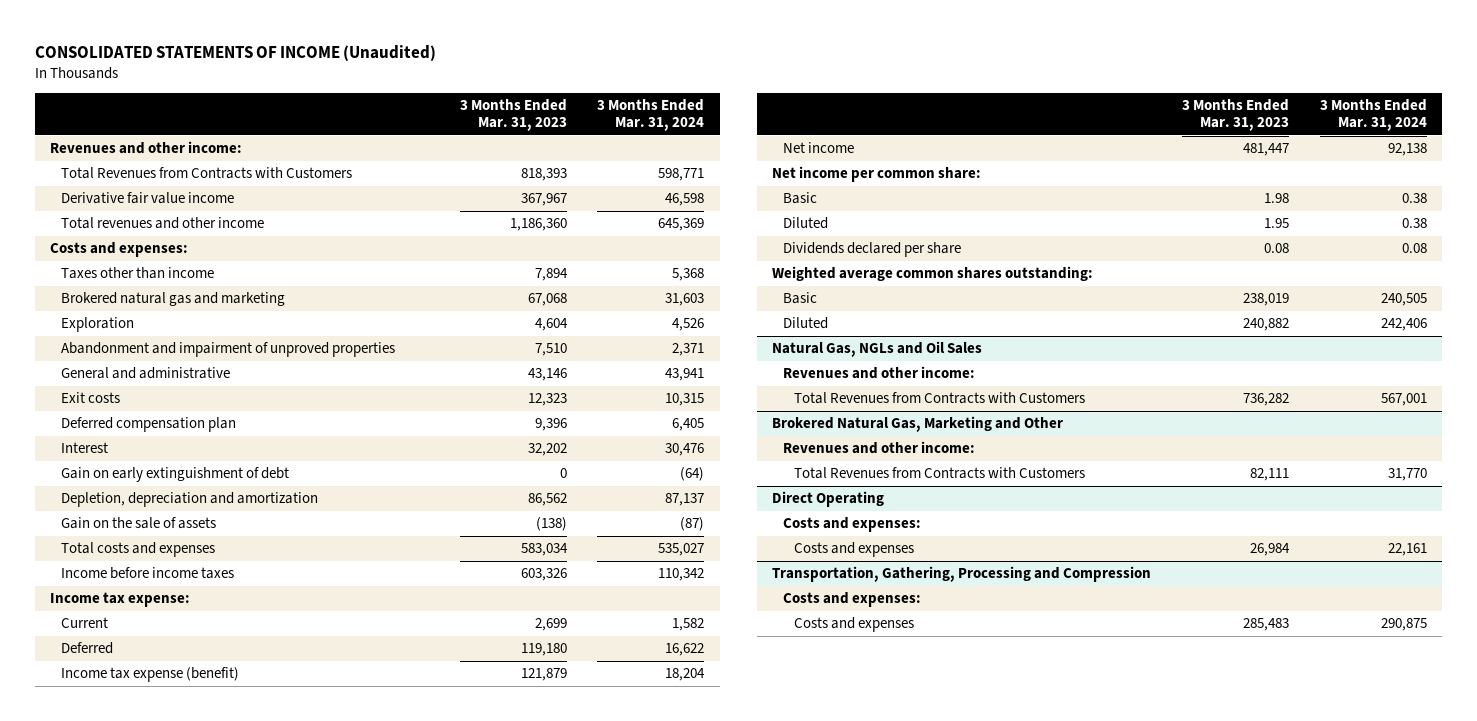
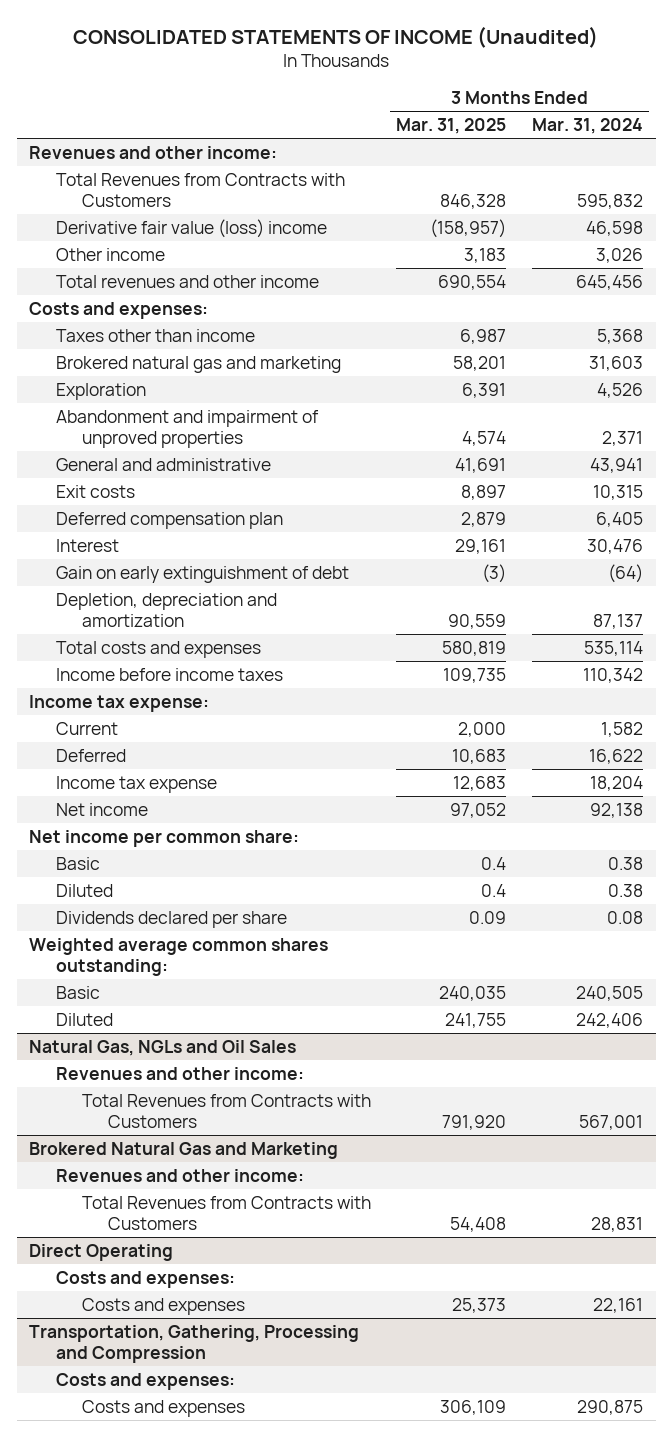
- | 3 Months Ended Mar. 31, 2023 | 3 Months Ended Mar. 31, 2024
+ | 3 Months Ended Mar. 31, 2025 | 3 Months Ended Mar. 31, 2024
- Total Revenues from Contracts with Customers | 818,393 | 598,771
- Derivative fair value income | 367,967 | 46,598
- Total revenues and other income | 1,186,360 | 645,369
+ Total Revenues from Contracts with Customers | 846,328 | 595,832
+ Derivative fair value (loss) income | (158,957) | 46,598
+ Other income | 3,183 | 3,026
+ Total revenues and other income | 690,554 | 645,456
- Gain on the sale of assets | (138) | (87)
- Total costs and expenses | 583,034 | 535,027
+ Total costs and expenses | 580,819 | 535,114
- Income tax expense (benefit) | 121,879 | 18,204
+ Income tax expense | 12,683 | 18,204
- Brokered Natural Gas, Marketing and Other
+ Brokered Natural Gas and Marketing
- Total Revenues from Contracts with Customers | 82,111 | 31,770
+ Total Revenues from Contracts with Customers | 54,408 | 28,831

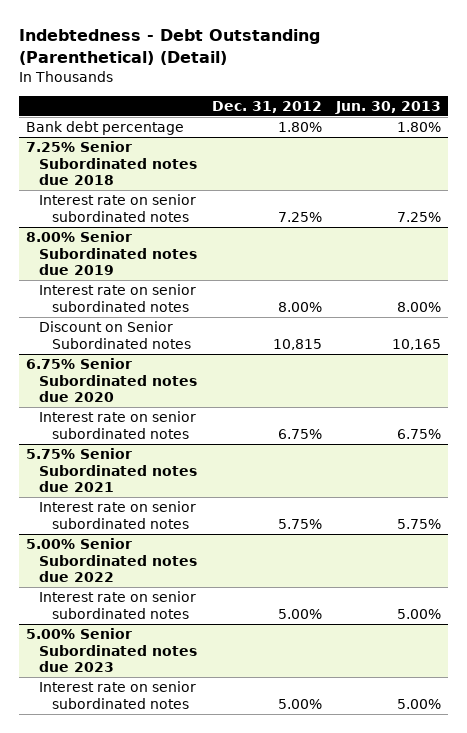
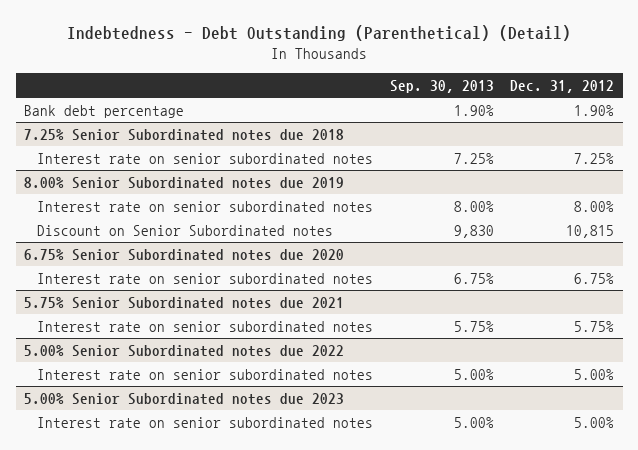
- | Dec. 31, 2012 | Jun. 30, 2013
+ | Sep. 30, 2013 | Dec. 31, 2012
- Bank debt percentage | 1.80% | 1.80%
+ Bank debt percentage | 1.90% | 1.90%

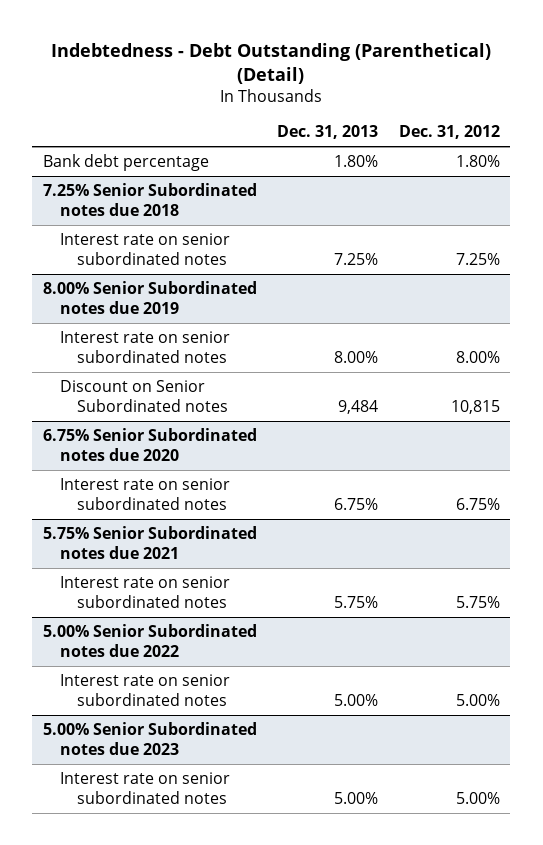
- | Sep. 30, 2013 | Dec. 31, 2012
+ | Dec. 31, 2013 | Dec. 31, 2012
- Bank debt percentage | 1.90% | 1.90%
+ Bank debt percentage | 1.80% | 1.80%

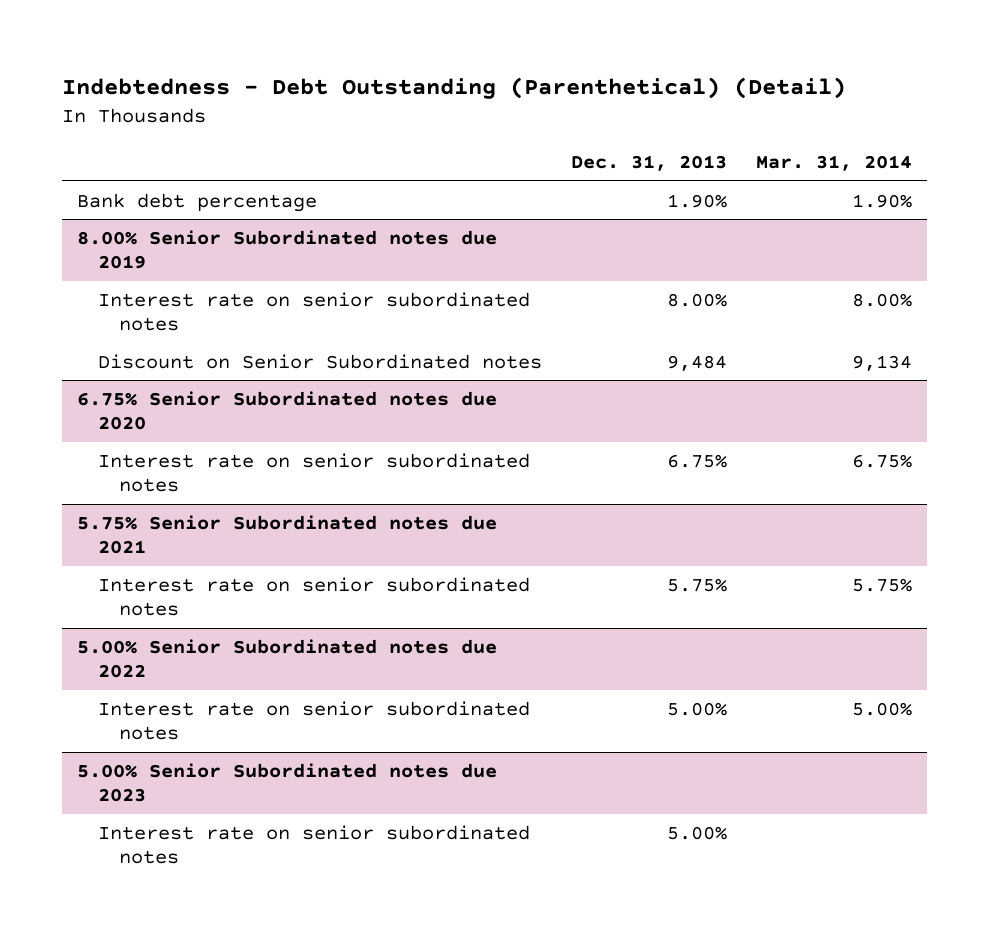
- | Dec. 31, 2013 | Dec. 31, 2012
+ | Dec. 31, 2013 | Mar. 31, 2014
- Bank debt percentage | 1.80% | 1.80%
- 7.25% Senior Subordinated notes due 2018
- Interest rate on senior subordinated notes | 7.25% | 7.25%
+ Bank debt percentage | 1.90% | 1.90%

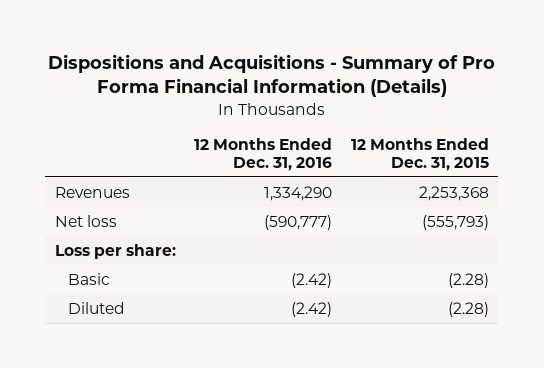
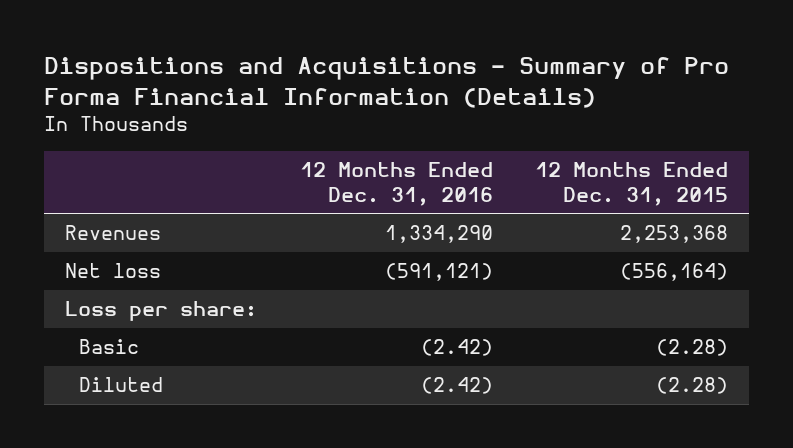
- Net loss | (590,777) | (555,793)
+ Net loss | (591,121) | (556,164)

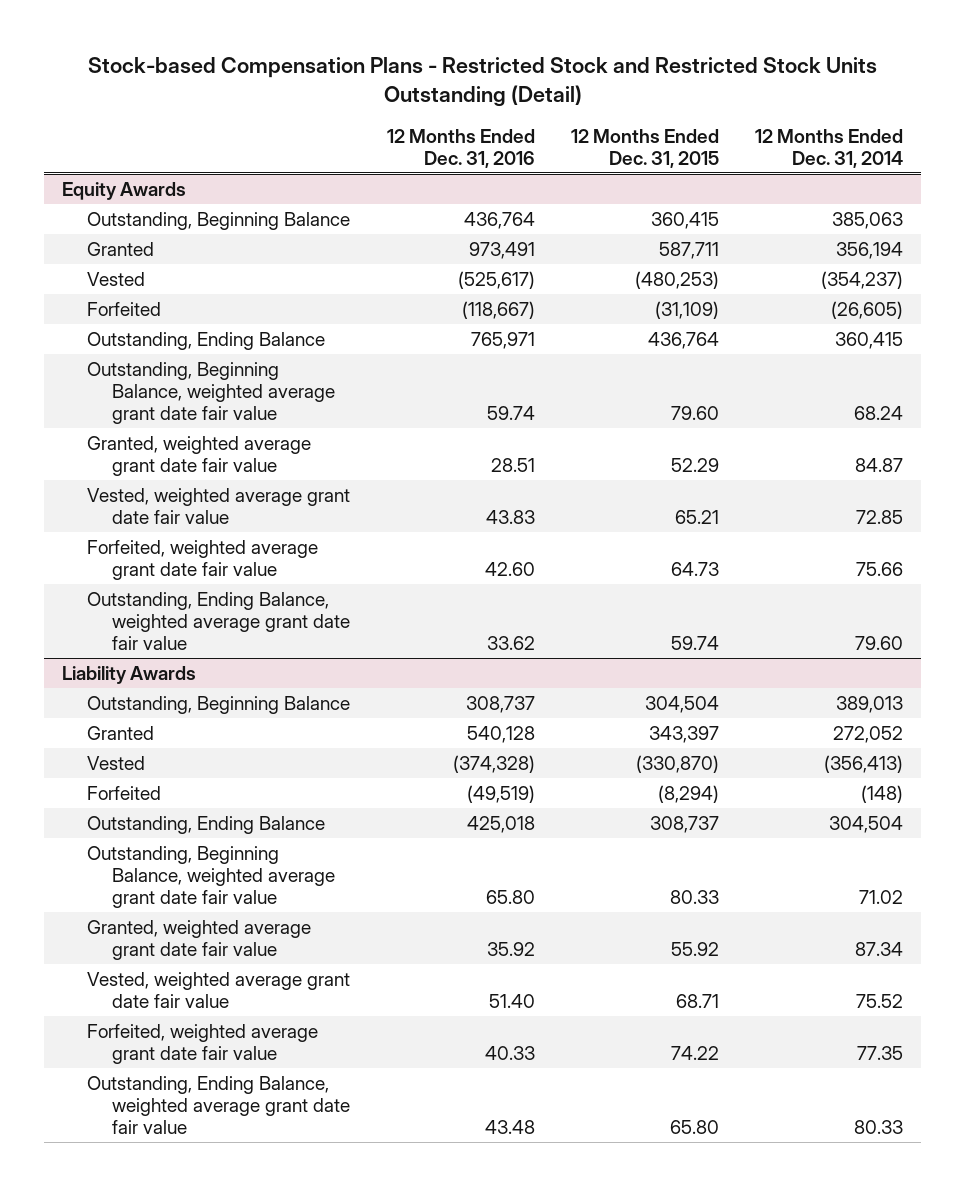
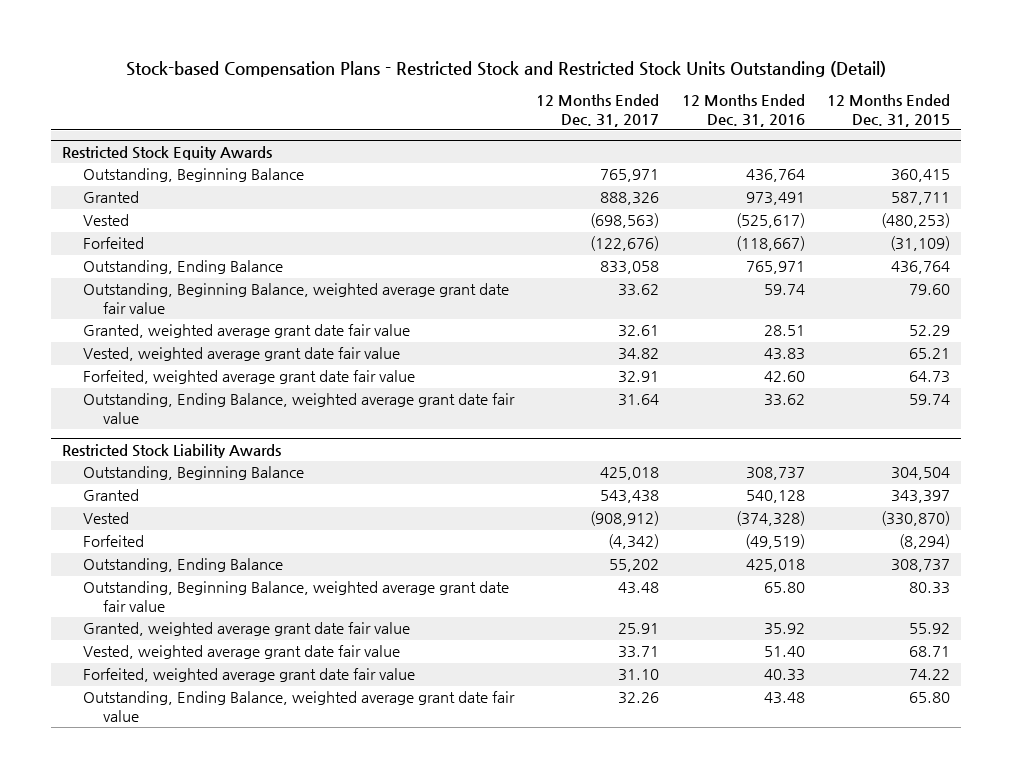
- | 12 Months Ended Dec. 31, 2016 | 12 Months Ended Dec. 31, 2015 | 12 Months Ended Dec. 31, 2014
+ | 12 Months Ended Dec. 31, 2017 | 12 Months Ended Dec. 31, 2016 | 12 Months Ended Dec. 31, 2015
- Equity Awards
+ Restricted Stock Equity Awards
- Liability Awards
+ Restricted Stock Liability Awards

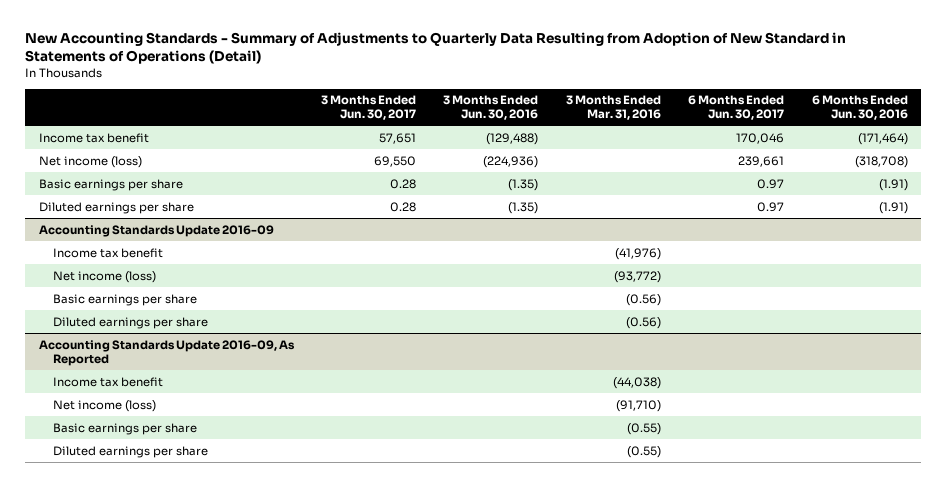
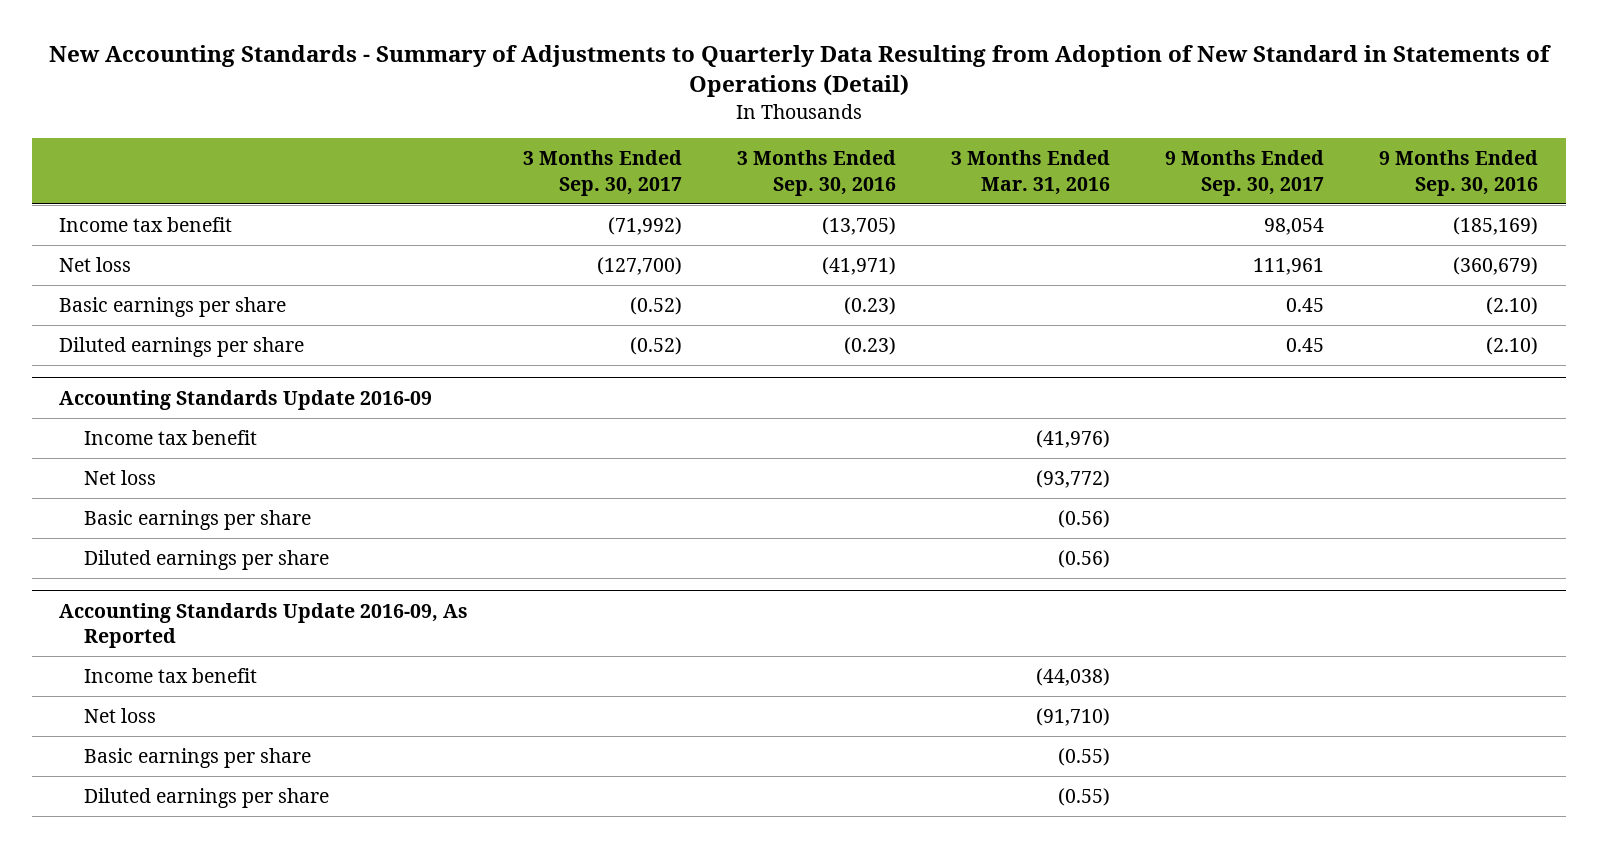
- | 3 Months Ended Jun. 30, 2017 | 3 Months Ended Jun. 30, 2016 | 3 Months Ended Mar. 31, 2016 | 6 Months Ended Jun. 30, 2017 | 6 Months Ended Jun. 30, 2016
+ | 3 Months Ended Sep. 30, 2017 | 3 Months Ended Sep. 30, 2016 | 3 Months Ended Mar. 31, 2016 | 9 Months Ended Sep. 30, 2017 | 9 Months Ended Sep. 30, 2016
- Net income (loss) | 69,550 | (224,936) | | 239,661 | (318,708)
+ Net loss | (127,700) | (41,971) | | 111,961 | (360,679)
@ Accounting Standards Update 2016-09
- Net income (loss) | | | (93,772) | |
+ Net loss | | | (93,772) | |
@ Accounting Standards Update 2016-09, As Reported
- Net income (loss) | | | (91,710) | |
+ Net loss | | | (91,710) | |

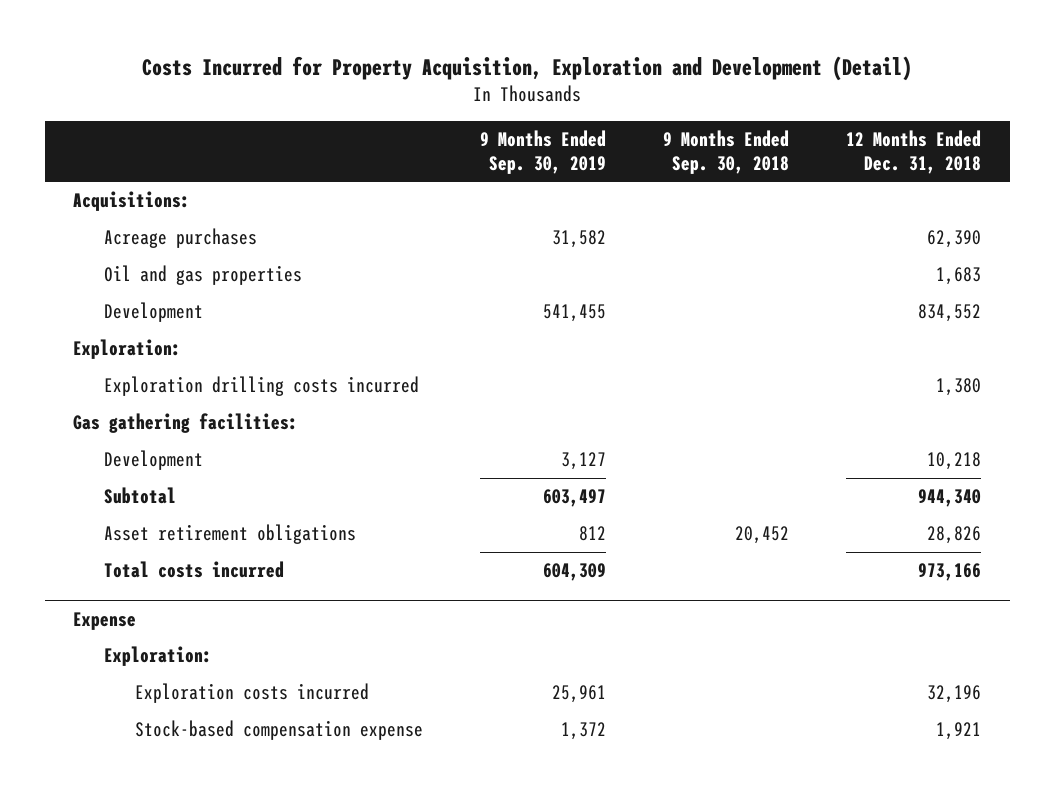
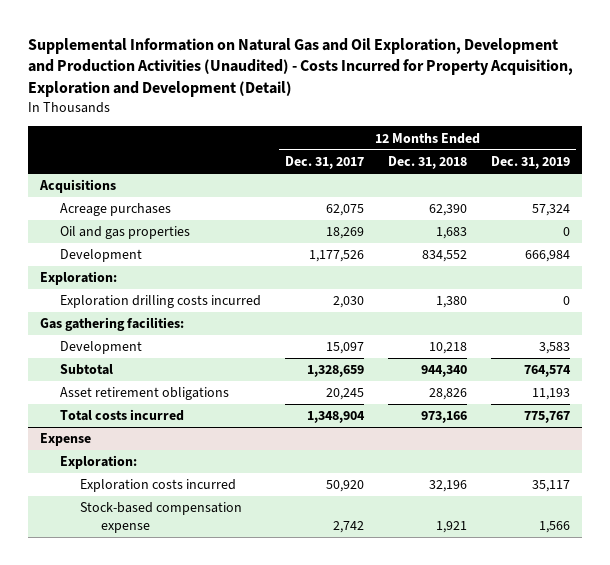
- Costs Incurred for Property Acquisition, Exploration and Development (Detail)
+ Supplemental Information on Natural Gas and Oil Exploration, Development and Production Activities (Unaudited) - Costs Incurred for Property Acquisition, Exploration and Development (Detail)
- | 9 Months Ended Sep. 30, 2019 | 9 Months Ended Sep. 30, 2018 | 12 Months Ended Dec. 31, 2018
+ | 12 Months Ended Dec. 31, 2017 | 12 Months Ended Dec. 31, 2018 | 12 Months Ended Dec. 31, 2019
- Acquisitions:
+ Acquisitions

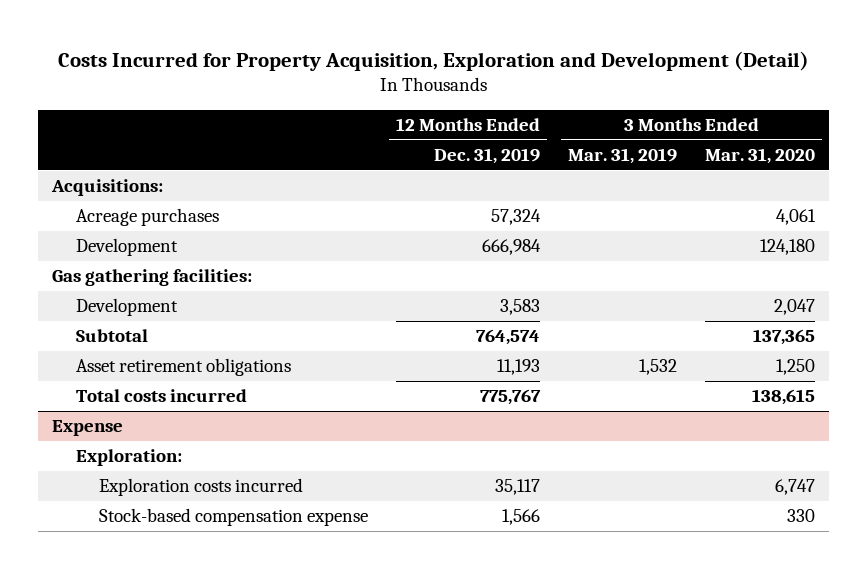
- Supplemental Information on Natural Gas and Oil Exploration, Development and Production Activities (Unaudited) - Costs Incurred for Property Acquisition, Exploration and Development (Detail)
+ Costs Incurred for Property Acquisition, Exploration and Development (Detail)
- | 12 Months Ended Dec. 31, 2017 | 12 Months Ended Dec. 31, 2018 | 12 Months Ended Dec. 31, 2019
+ | 12 Months Ended Dec. 31, 2019 | 3 Months Ended Mar. 31, 2019 | 3 Months Ended Mar. 31, 2020
- Acquisitions
+ Acquisitions:
- Oil and gas properties | 18,269 | 1,683 | 0
- Exploration:
- Exploration drilling costs incurred | 2,030 | 1,380 | 0

